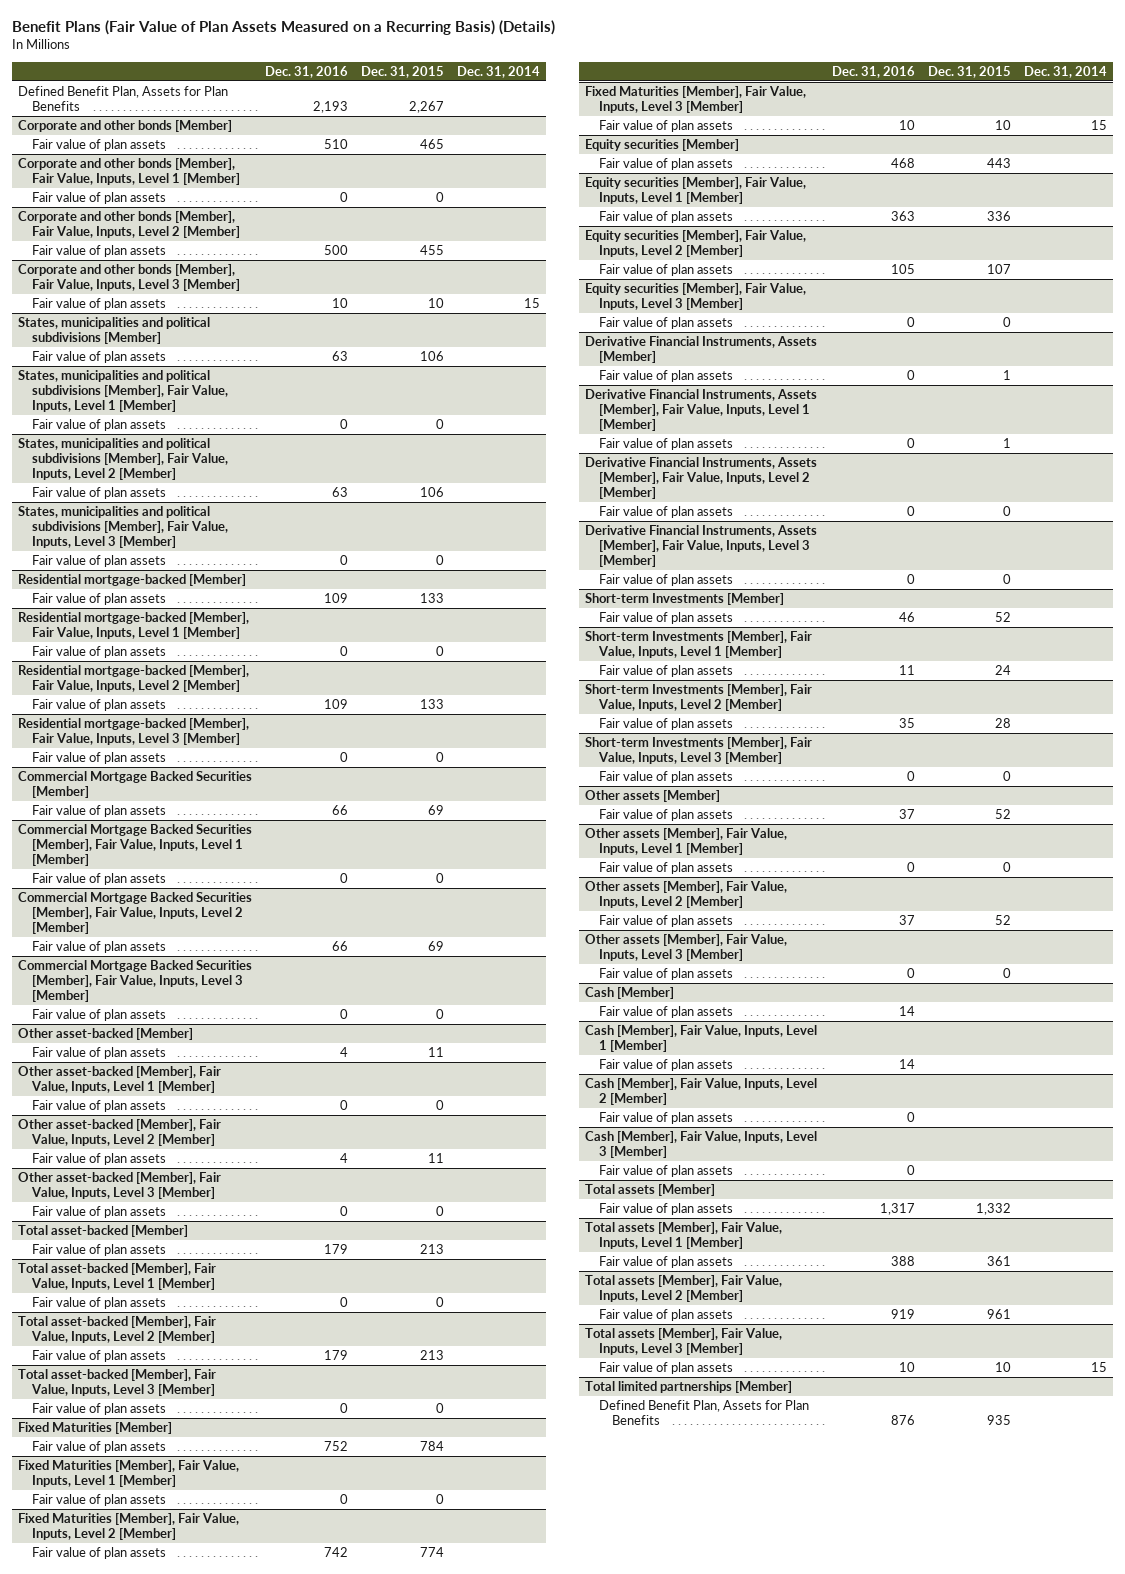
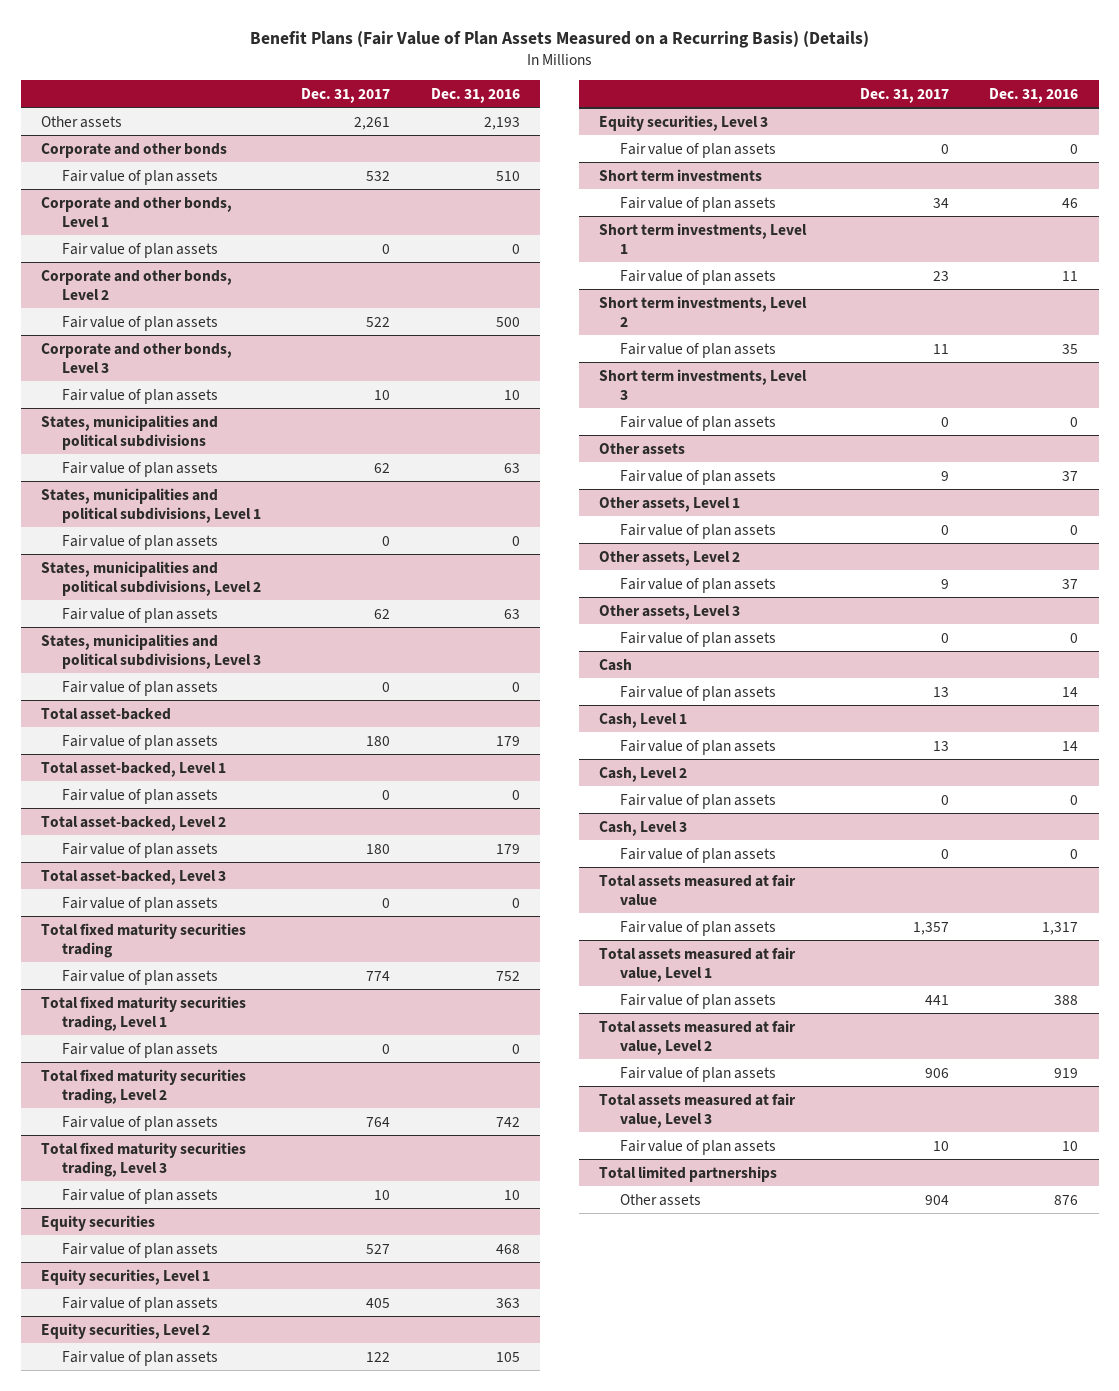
- | Dec. 31, 2016 | Dec. 31, 2015 | Dec. 31, 2014
+ | Dec. 31, 2017 | Dec. 31, 2016
- Defined Benefit Plan, Assets for Plan Benefits | 2,193 | 2,267 |
- Corporate and other bonds [Member]
+ Other assets | 2,261 | 2,193
+ Corporate and other bonds
- Corporate and other bonds [Member], Fair Value, Inputs, Level 1 [Member]
+ Corporate and other bonds, Level 1
- Corporate and other bonds [Member], Fair Value, Inputs, Level 2 [Member]
+ Corporate and other bonds, Level 2
- Corporate and other bonds [Member], Fair Value, Inputs, Level 3 [Member]
+ Corporate and other bonds, Level 3
- States, municipalities and political subdivisions [Member]
+ States, municipalities and political subdivisions
- States, municipalities and political subdivisions [Member], Fair Value, Inputs, Level 1 [Member]
+ States, municipalities and political subdivisions, Level 1
- States, municipalities and political subdivisions [Member], Fair Value, Inputs, Level 2 [Member]
+ States, municipalities and political subdivisions, Level 2
- States, municipalities and political subdivisions [Member], Fair Value, Inputs, Level 3 [Member]
- Fair value of plan assets | 0 | 0 |
- Residential mortgage-backed [Member]
- Fair value of plan assets | 109 | 133 |
- Residential mortgage-backed [Member], Fair Value, Inputs, Level 1 [Member]
- Fair value of plan assets | 0 | 0 |
- Residential mortgage-backed [Member], Fair Value, Inputs, Level 2 [Member]
- Fair value of plan assets | 109 | 133 |
- Residential mortgage-backed [Member], Fair Value, Inputs, Level 3 [Member]
- Fair value of plan assets | 0 | 0 |
- Commercial Mortgage Backed Securities [Member]
- Fair value of plan assets | 66 | 69 |
- Commercial Mortgage Backed Securities [Member], Fair Value, Inputs, Level 1 [Member]
- Fair value of plan assets | 0 | 0 |
- Commercial Mortgage Backed Securities [Member], Fair Value, Inputs, Level 2 [Member]
- Fair value of plan assets | 66 | 69 |
- Commercial Mortgage Backed Securities [Member], Fair Value, Inputs, Level 3 [Member]
- Fair value of plan assets | 0 | 0 |
- Other asset-backed [Member]
- Fair value of plan assets | 4 | 11 |
- Other asset-backed [Member], Fair Value, Inputs, Level 1 [Member]
- Fair value of plan assets | 0 | 0 |
- Other asset-backed [Member], Fair Value, Inputs, Level 2 [Member]
- Fair value of plan assets | 4 | 11 |
- Other asset-backed [Member], Fair Value, Inputs, Level 3 [Member]
+ States, municipalities and political subdivisions, Level 3
- Total asset-backed [Member]
+ Total asset-backed
- Total asset-backed [Member], Fair Value, Inputs, Level 1 [Member]
+ Total asset-backed, Level 1
- Total asset-backed [Member], Fair Value, Inputs, Level 2 [Member]
+ Total asset-backed, Level 2
- Total asset-backed [Member], Fair Value, Inputs, Level 3 [Member]
+ Total asset-backed, Level 3
- Fixed Maturities [Member]
+ Total fixed maturity securities trading
- Fixed Maturities [Member], Fair Value, Inputs, Level 1 [Member]
+ Total fixed maturity securities trading, Level 1
- Fixed Maturities [Member], Fair Value, Inputs, Level 2 [Member]
+ Total fixed maturity securities trading, Level 2
- Fixed Maturities [Member], Fair Value, Inputs, Level 3 [Member]
+ Total fixed maturity securities trading, Level 3
- Equity securities [Member]
+ Equity securities
- Equity securities [Member], Fair Value, Inputs, Level 1 [Member]
+ Equity securities, Level 1
- Equity securities [Member], Fair Value, Inputs, Level 2 [Member]
+ Equity securities, Level 2
- Equity securities [Member], Fair Value, Inputs, Level 3 [Member]
- Fair value of plan assets | 0 | 0 |
- Derivative Financial Instruments, Assets [Member]
- Fair value of plan assets | 0 | 1 |
- Derivative Financial Instruments, Assets [Member], Fair Value, Inputs, Level 1 [Member]
- Fair value of plan assets | 0 | 1 |
- Derivative Financial Instruments, Assets [Member], Fair Value, Inputs, Level 2 [Member]
- Fair value of plan assets | 0 | 0 |
- Derivative Financial Instruments, Assets [Member], Fair Value, Inputs, Level 3 [Member]
+ Equity securities, Level 3
- Short-term Investments [Member]
+ Short term investments
- Short-term Investments [Member], Fair Value, Inputs, Level 1 [Member]
+ Short term investments, Level 1
- Short-term Investments [Member], Fair Value, Inputs, Level 2 [Member]
+ Short term investments, Level 2
- Short-term Investments [Member], Fair Value, Inputs, Level 3 [Member]
+ Short term investments, Level 3
- Other assets [Member]
+ Other assets
- Other assets [Member], Fair Value, Inputs, Level 1 [Member]
+ Other assets, Level 1
- Other assets [Member], Fair Value, Inputs, Level 2 [Member]
+ Other assets, Level 2
- Other assets [Member], Fair Value, Inputs, Level 3 [Member]
+ Other assets, Level 3
- Cash [Member]
+ Cash
- Cash [Member], Fair Value, Inputs, Level 1 [Member]
+ Cash, Level 1
- Cash [Member], Fair Value, Inputs, Level 2 [Member]
+ Cash, Level 2
- Cash [Member], Fair Value, Inputs, Level 3 [Member]
+ Cash, Level 3
- Total assets [Member]
+ Total assets measured at fair value
- Total assets [Member], Fair Value, Inputs, Level 1 [Member]
+ Total assets measured at fair value, Level 1
- Total assets [Member], Fair Value, Inputs, Level 2 [Member]
+ Total assets measured at fair value, Level 2
- Total assets [Member], Fair Value, Inputs, Level 3 [Member]
+ Total assets measured at fair value, Level 3
- Total limited partnerships [Member]
- Defined Benefit Plan, Assets for Plan Benefits | 876 | 935 |
+ Total limited partnerships
+ Other assets | 904 | 876

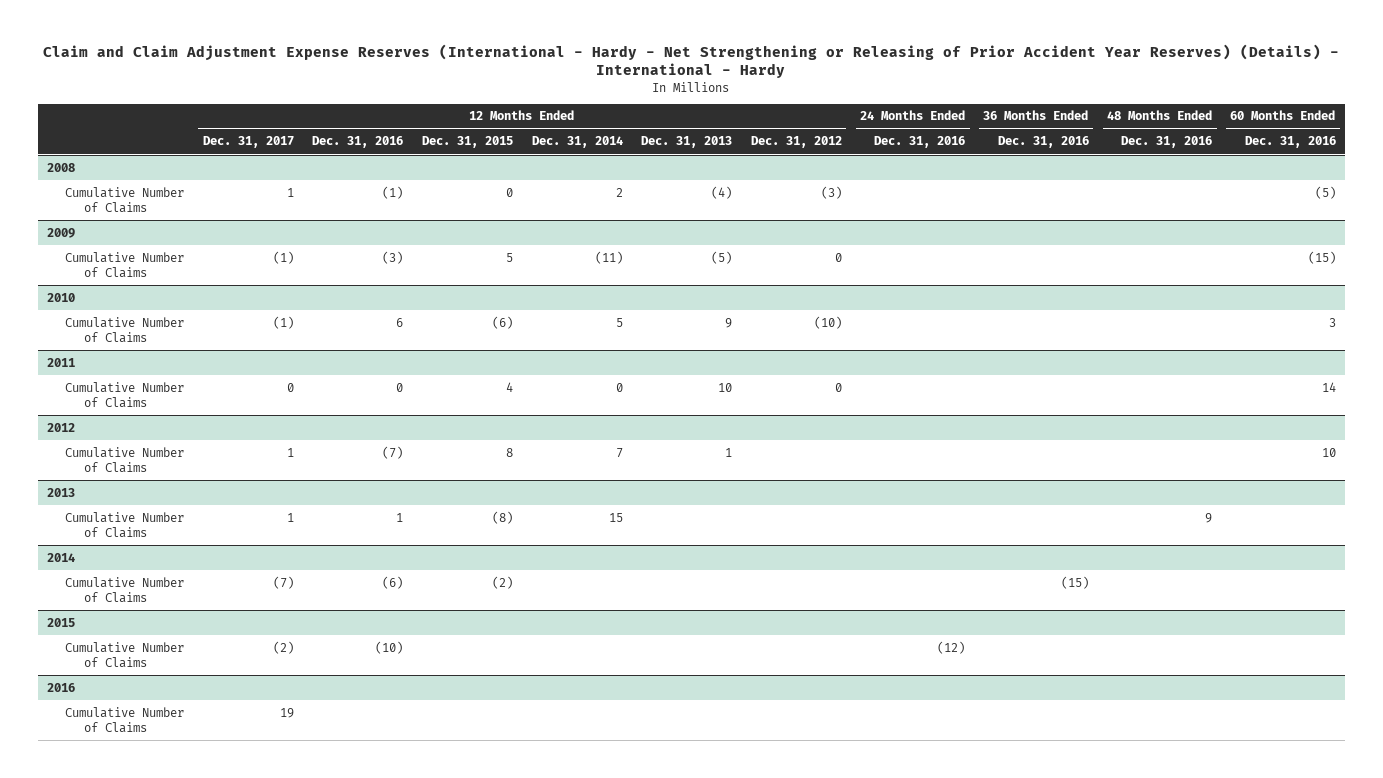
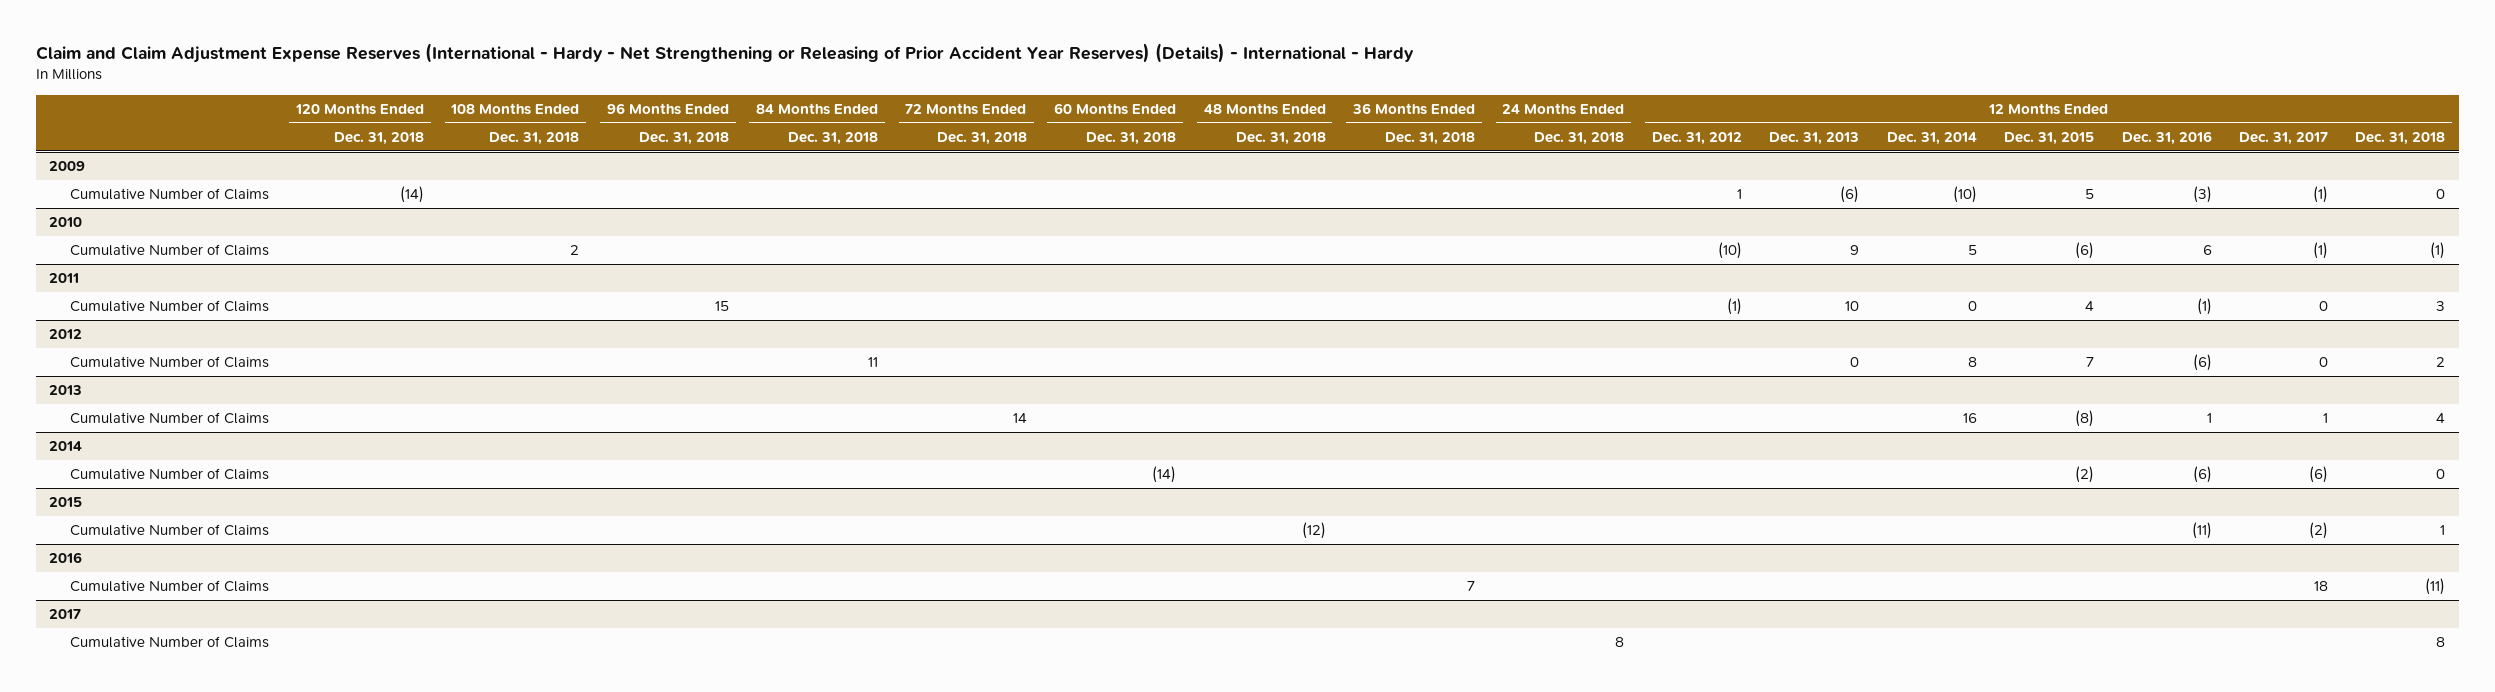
- | 12 Months Ended Dec. 31, 2017 | 12 Months Ended Dec. 31, 2016 | 12 Months Ended Dec. 31, 2015 | 12 Months Ended Dec. 31, 2014 | 12 Months Ended Dec. 31, 2013 | 12 Months Ended Dec. 31, 2012 | 24 Months Ended Dec. 31, 2016 | 36 Months Ended Dec. 31, 2016 | 48 Months Ended Dec. 31, 2016 | 60 Months Ended Dec. 31, 2016
+ | 120 Months Ended Dec. 31, 2018 | 108 Months Ended Dec. 31, 2018 | 96 Months Ended Dec. 31, 2018 | 84 Months Ended Dec. 31, 2018 | 72 Months Ended Dec. 31, 2018 | 60 Months Ended Dec. 31, 2018 | 48 Months Ended Dec. 31, 2018 | 36 Months Ended Dec. 31, 2018 | 24 Months Ended Dec. 31, 2018 | 12 Months Ended Dec. 31, 2012 | 12 Months Ended Dec. 31, 2013 | 12 Months Ended Dec. 31, 2014 | 12 Months Ended Dec. 31, 2015 | 12 Months Ended Dec. 31, 2016 | 12 Months Ended Dec. 31, 2017 | 12 Months Ended Dec. 31, 2018
- 2008
- Cumulative Number of Claims | 1 | (1) | 0 | 2 | (4) | (3) | | | | (5)
@ 2009
- Cumulative Number of Claims | (1) | (3) | 5 | (11) | (5) | 0 | | | | (15)
+ Cumulative Number of Claims | (14) | | | | | | | | | 1 | (6) | (10) | 5 | (3) | (1) | 0
@ 2011
- Cumulative Number of Claims | 0 | 0 | 4 | 0 | 10 | 0 | | | | 14
+ Cumulative Number of Claims | | | 15 | | | | | | | (1) | 10 | 0 | 4 | (1) | 0 | 3
@ 2012
- Cumulative Number of Claims | 1 | (7) | 8 | 7 | 1 | | | | | 10
+ Cumulative Number of Claims | | | | 11 | | | | | | | 0 | 8 | 7 | (6) | 0 | 2
@ 2013
- Cumulative Number of Claims | 1 | 1 | (8) | 15 | | | | | 9 |
+ Cumulative Number of Claims | | | | | 14 | | | | | | | 16 | (8) | 1 | 1 | 4
@ 2014
- Cumulative Number of Claims | (7) | (6) | (2) | | | | | (15) | |
+ Cumulative Number of Claims | | | | | | (14) | | | | | | | (2) | (6) | (6) | 0
@ 2015
- Cumulative Number of Claims | (2) | (10) | | | | | (12) | | |
+ Cumulative Number of Claims | | | | | | | (12) | | | | | | | (11) | (2) | 1
@ 2016
- Cumulative Number of Claims | 19 | | | | | | | | |
+ Cumulative Number of Claims | | | | | | | | 7 | | | | | | | 18 | (11)
+ 2017
+ Cumulative Number of Claims | | | | | | | | | 8 | | | | | | | 8

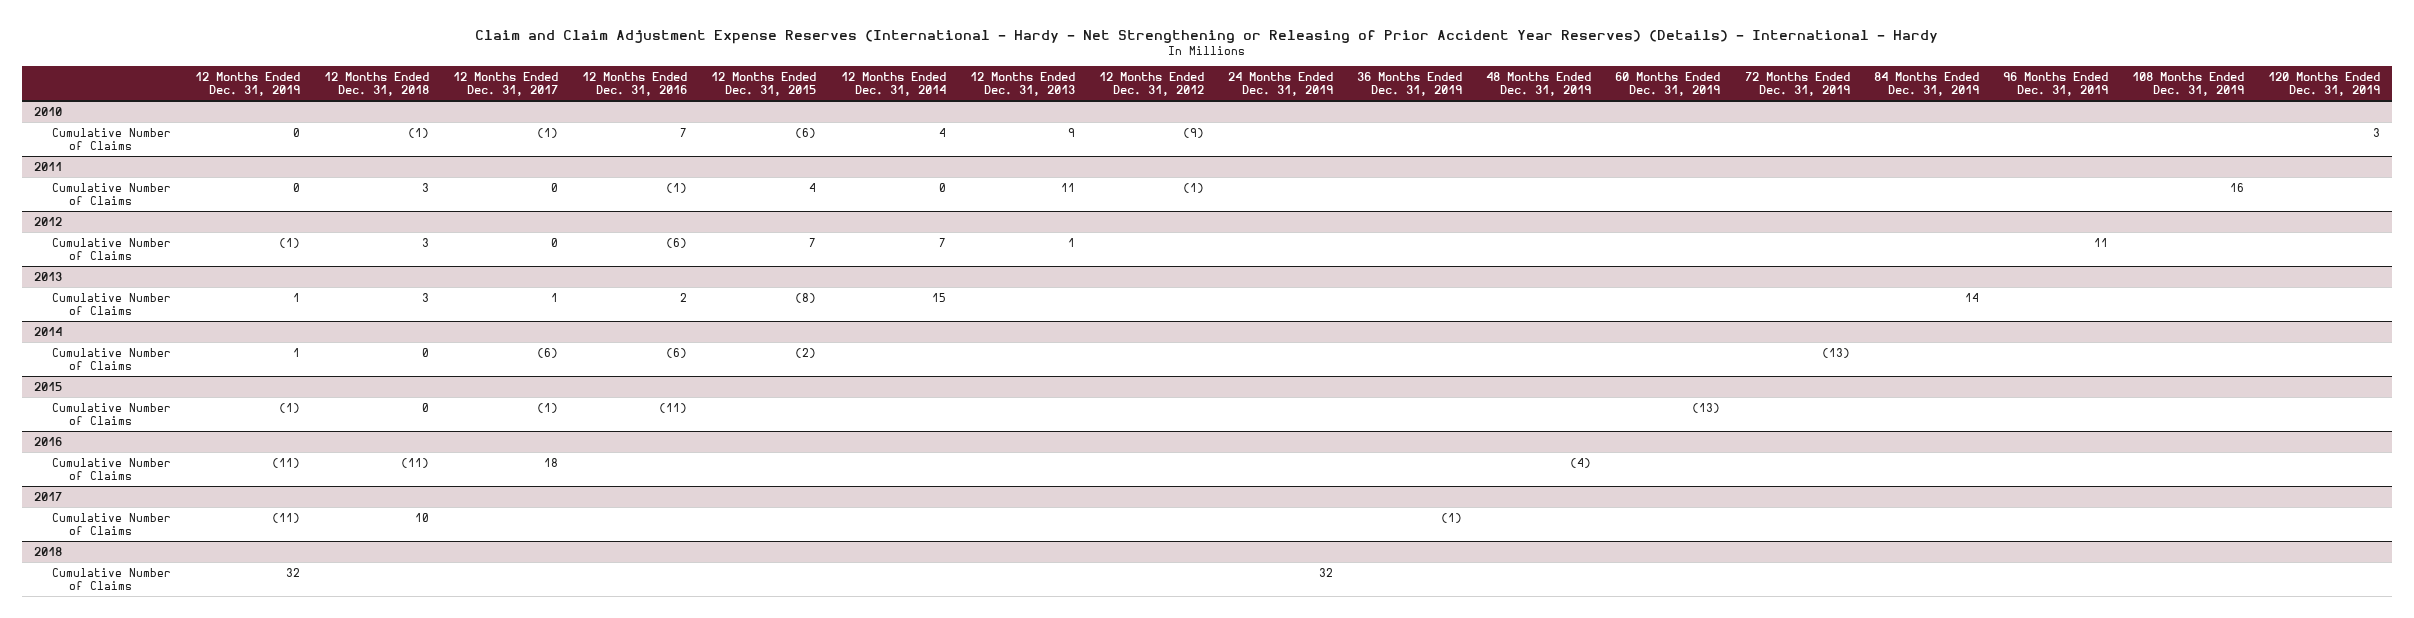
- | 120 Months Ended Dec. 31, 2018 | 108 Months Ended Dec. 31, 2018 | 96 Months Ended Dec. 31, 2018 | 84 Months Ended Dec. 31, 2018 | 72 Months Ended Dec. 31, 2018 | 60 Months Ended Dec. 31, 2018 | 48 Months Ended Dec. 31, 2018 | 36 Months Ended Dec. 31, 2018 | 24 Months Ended Dec. 31, 2018 | 12 Months Ended Dec. 31, 2012 | 12 Months Ended Dec. 31, 2013 | 12 Months Ended Dec. 31, 2014 | 12 Months Ended Dec. 31, 2015 | 12 Months Ended Dec. 31, 2016 | 12 Months Ended Dec. 31, 2017 | 12 Months Ended Dec. 31, 2018
+ | 12 Months Ended Dec. 31, 2019 | 12 Months Ended Dec. 31, 2018 | 12 Months Ended Dec. 31, 2017 | 12 Months Ended Dec. 31, 2016 | 12 Months Ended Dec. 31, 2015 | 12 Months Ended Dec. 31, 2014 | 12 Months Ended Dec. 31, 2013 | 12 Months Ended Dec. 31, 2012 | 24 Months Ended Dec. 31, 2019 | 36 Months Ended Dec. 31, 2019 | 48 Months Ended Dec. 31, 2019 | 60 Months Ended Dec. 31, 2019 | 72 Months Ended Dec. 31, 2019 | 84 Months Ended Dec. 31, 2019 | 96 Months Ended Dec. 31, 2019 | 108 Months Ended Dec. 31, 2019 | 120 Months Ended Dec. 31, 2019
- 2009
- Cumulative Number of Claims | (14) | | | | | | | | | 1 | (6) | (10) | 5 | (3) | (1) | 0
@ 2010
- Cumulative Number of Claims | | 2 | | | | | | | | (10) | 9 | 5 | (6) | 6 | (1) | (1)
+ Cumulative Number of Claims | 0 | (1) | (1) | 7 | (6) | 4 | 9 | (9) | | | | | | | | | 3
@ 2011
- Cumulative Number of Claims | | | 15 | | | | | | | (1) | 10 | 0 | 4 | (1) | 0 | 3
+ Cumulative Number of Claims | 0 | 3 | 0 | (1) | 4 | 0 | 11 | (1) | | | | | | | | 16 |
@ 2012
- Cumulative Number of Claims | | | | 11 | | | | | | | 0 | 8 | 7 | (6) | 0 | 2
+ Cumulative Number of Claims | (1) | 3 | 0 | (6) | 7 | 7 | 1 | | | | | | | | 11 | |
@ 2013
- Cumulative Number of Claims | | | | | 14 | | | | | | | 16 | (8) | 1 | 1 | 4
+ Cumulative Number of Claims | 1 | 3 | 1 | 2 | (8) | 15 | | | | | | | | 14 | | |
@ 2015
- Cumulative Number of Claims | | | | | | | (12) | | | | | | | (11) | (2) | 1
+ Cumulative Number of Claims | (1) | 0 | (1) | (11) | | | | | | | | (13) | | | | |
@ 2017
- Cumulative Number of Claims | | | | | | | | | 8 | | | | | | | 8
+ Cumulative Number of Claims | (11) | 10 | | | | | | | | (1) | | | | | | |
+ 2018
+ Cumulative Number of Claims | 32 | | | | | | | | 32 | | | | | | | |

